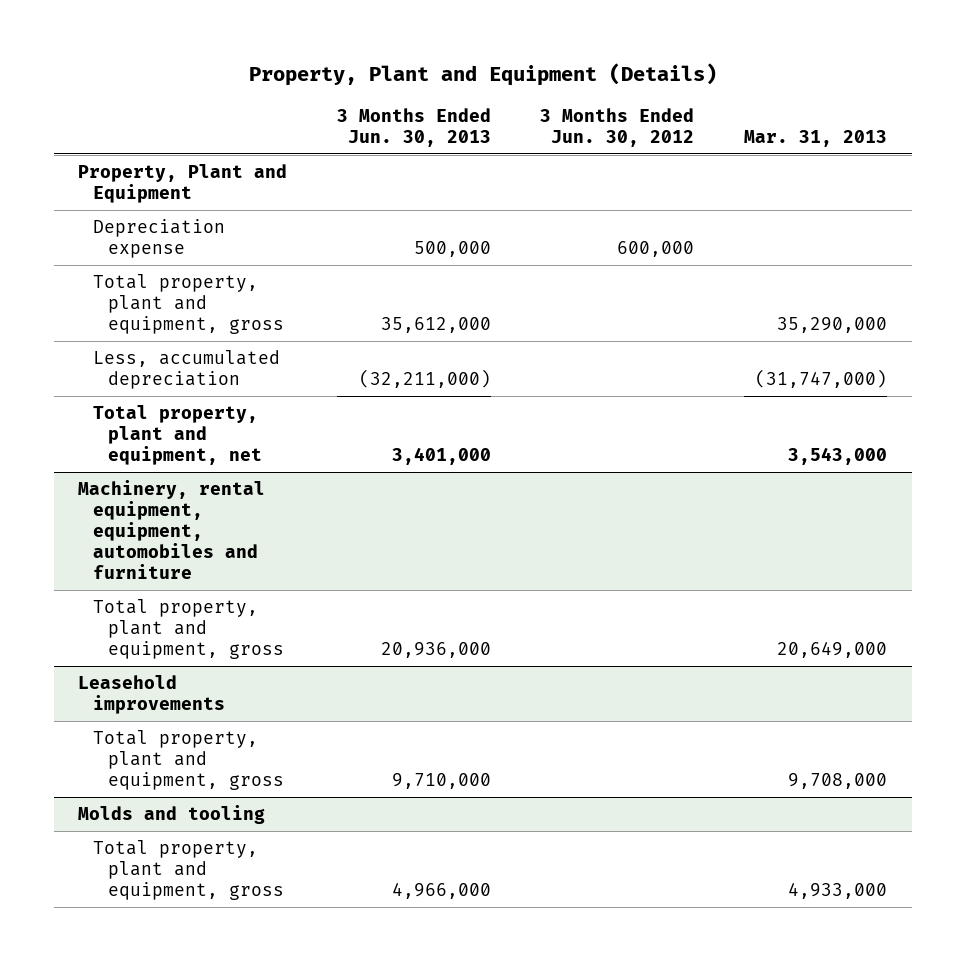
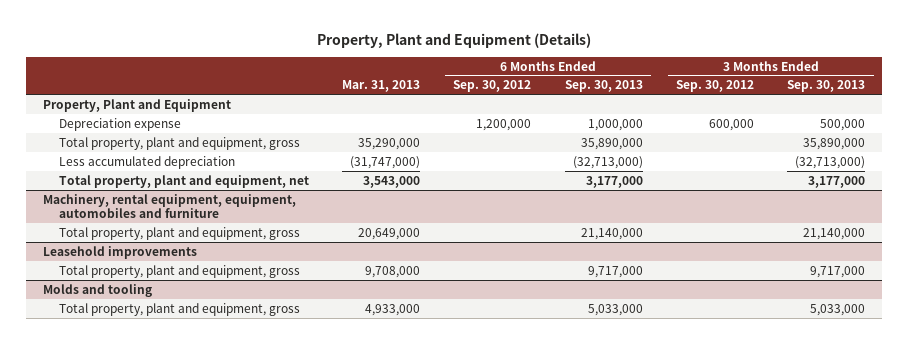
- | 3 Months Ended Jun. 30, 2013 | 3 Months Ended Jun. 30, 2012 | Mar. 31, 2013
+ | Mar. 31, 2013 | 6 Months Ended Sep. 30, 2012 | 6 Months Ended Sep. 30, 2013 | 3 Months Ended Sep. 30, 2012 | 3 Months Ended Sep. 30, 2013
- Less, accumulated depreciation | (32,211,000) | | (31,747,000)
+ Less accumulated depreciation | (31,747,000) | | (32,713,000) | | (32,713,000)

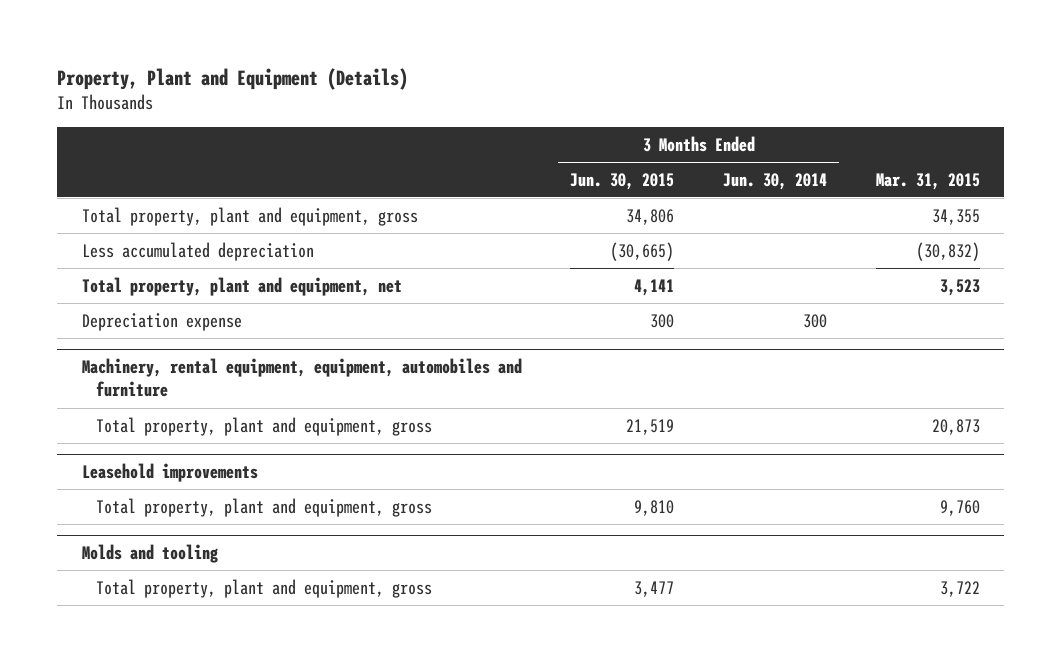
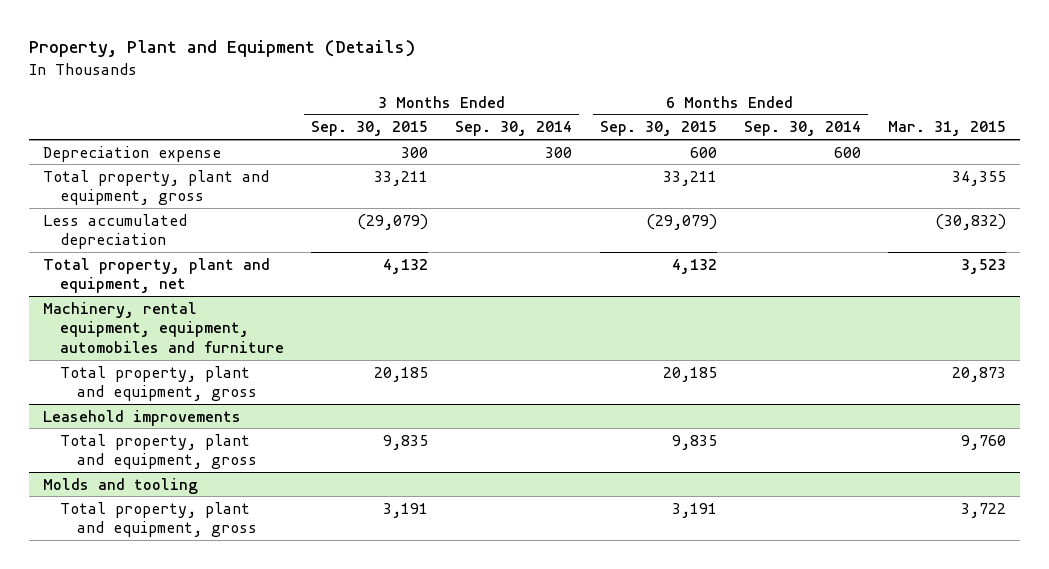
- | 3 Months Ended Jun. 30, 2015 | 3 Months Ended Jun. 30, 2014 | Mar. 31, 2015
+ | 3 Months Ended Sep. 30, 2015 | 3 Months Ended Sep. 30, 2014 | 6 Months Ended Sep. 30, 2015 | 6 Months Ended Sep. 30, 2014 | Mar. 31, 2015
moved up: Depreciation expense | 300 | 300 | 600 | 600 |

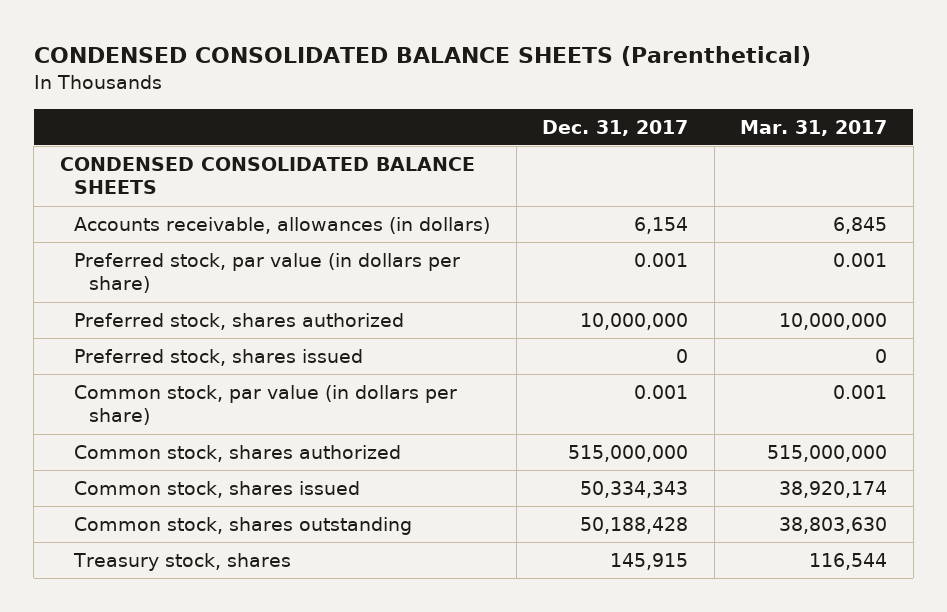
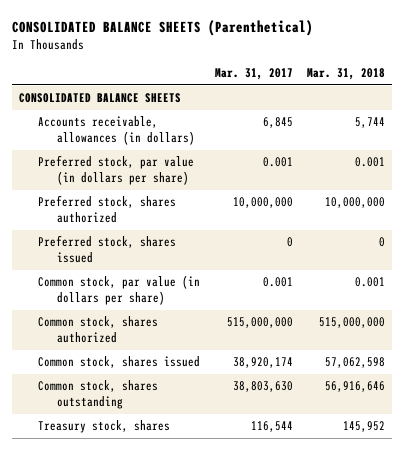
- CONDENSED CONSOLIDATED BALANCE SHEETS (Parenthetical)
+ CONSOLIDATED BALANCE SHEETS (Parenthetical)
- | Dec. 31, 2017 | Mar. 31, 2017
+ | Mar. 31, 2017 | Mar. 31, 2018
- CONDENSED CONSOLIDATED BALANCE SHEETS
+ CONSOLIDATED BALANCE SHEETS

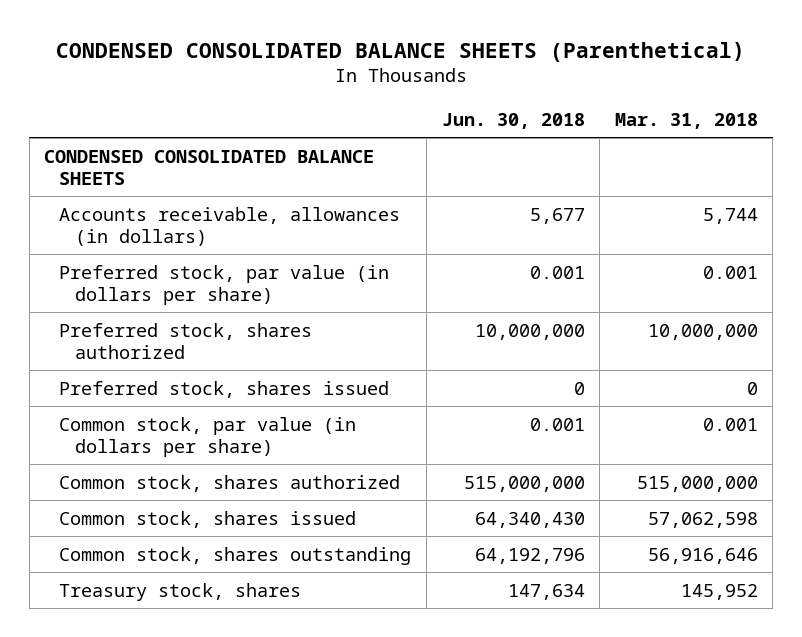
- CONSOLIDATED BALANCE SHEETS (Parenthetical)
+ CONDENSED CONSOLIDATED BALANCE SHEETS (Parenthetical)
- | Mar. 31, 2017 | Mar. 31, 2018
+ | Jun. 30, 2018 | Mar. 31, 2018
- CONSOLIDATED BALANCE SHEETS
+ CONDENSED CONSOLIDATED BALANCE SHEETS

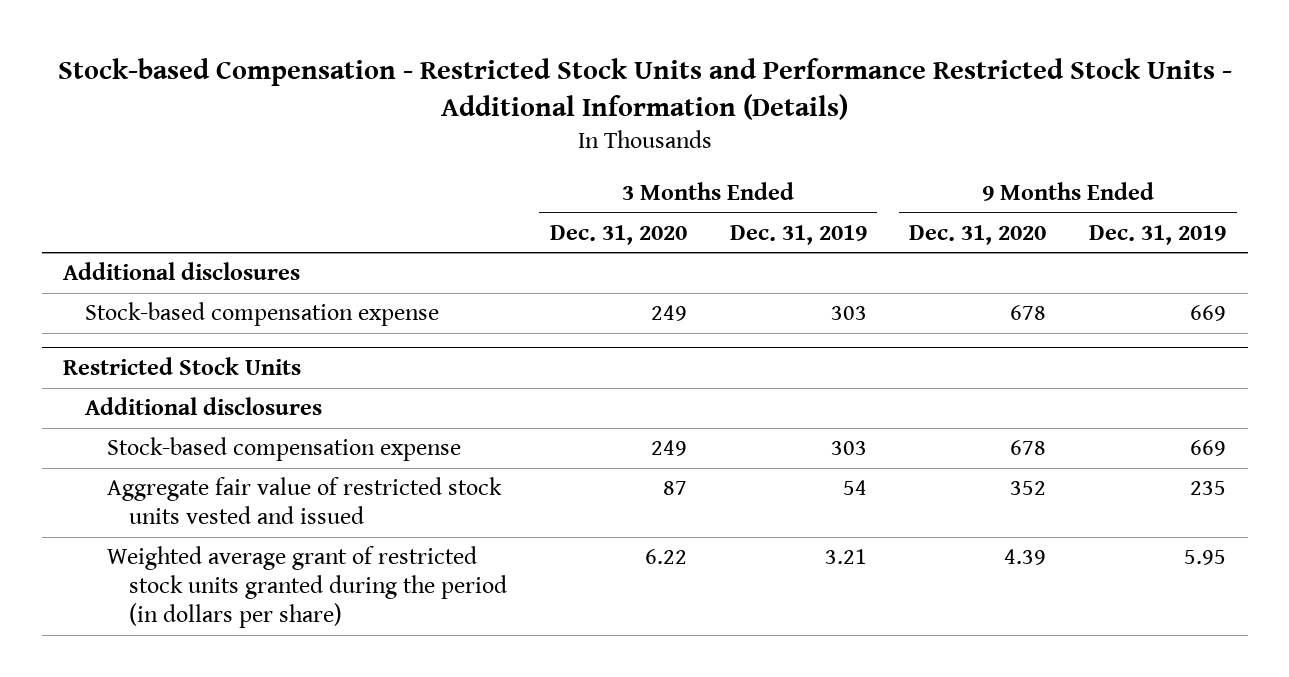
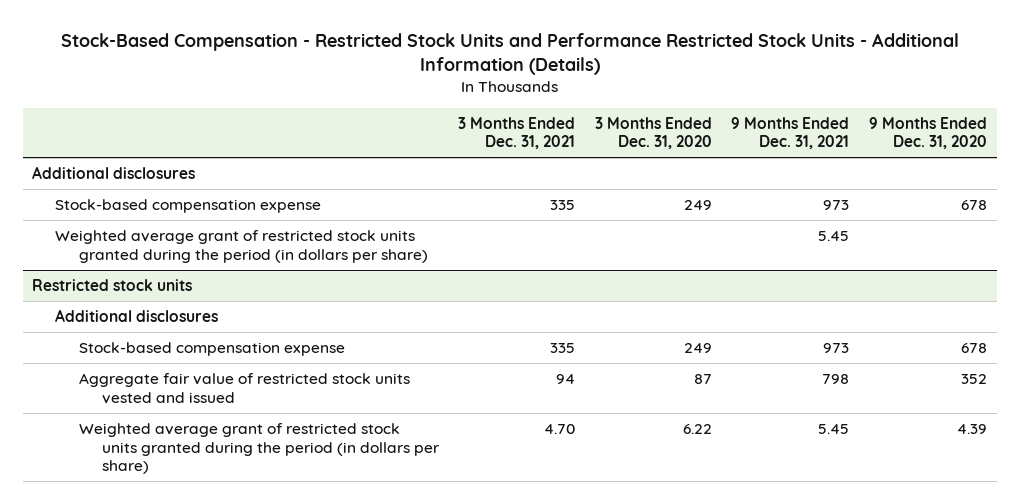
- Stock-based Compensation - Restricted Stock Units and Performance Restricted Stock Units - Additional Information (Details)
+ Stock-Based Compensation - Restricted Stock Units and Performance Restricted Stock Units - Additional Information (Details)
- | 3 Months Ended Dec. 31, 2020 | 3 Months Ended Dec. 31, 2019 | 9 Months Ended Dec. 31, 2020 | 9 Months Ended Dec. 31, 2019
+ | 3 Months Ended Dec. 31, 2021 | 3 Months Ended Dec. 31, 2020 | 9 Months Ended Dec. 31, 2021 | 9 Months Ended Dec. 31, 2020
- Restricted Stock Units
+ Weighted average grant of restricted stock units granted during the period (in dollars per share) | | | 5.45 |
+ Restricted stock units

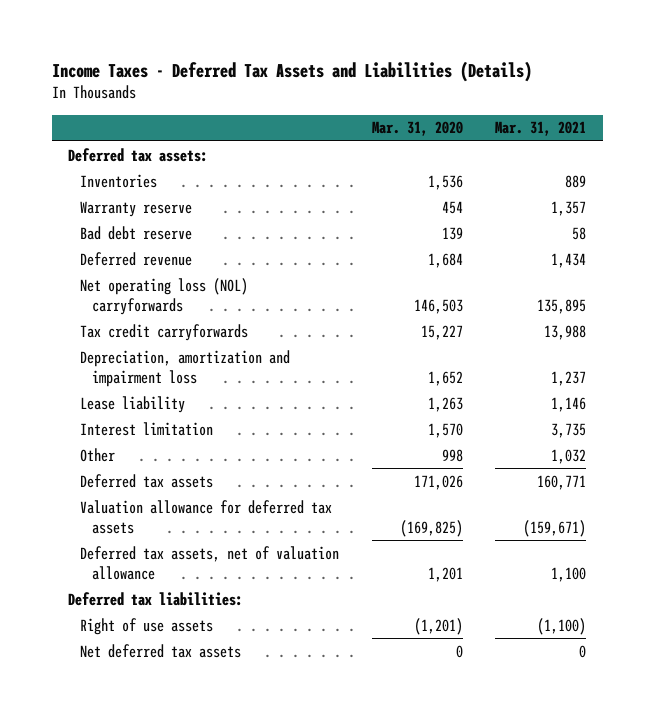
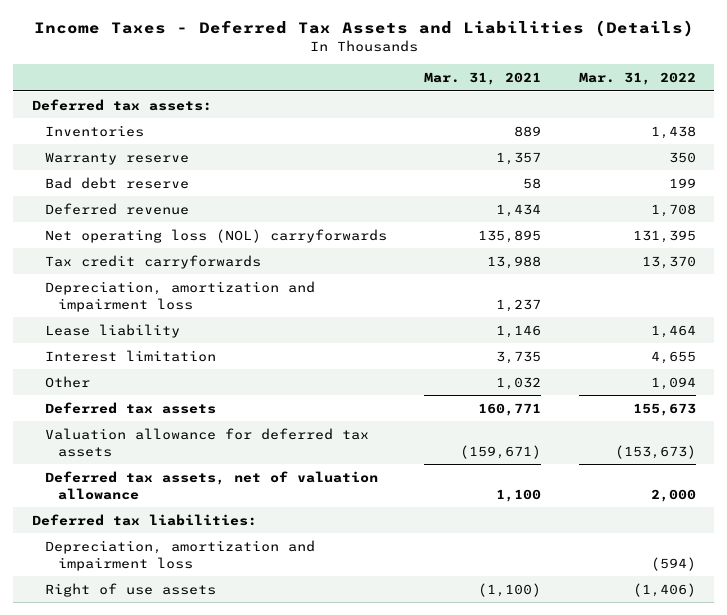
- | Mar. 31, 2020 | Mar. 31, 2021
+ | Mar. 31, 2021 | Mar. 31, 2022
+ Depreciation, amortization and impairment loss | | (594)
- Net deferred tax assets | 0 | 0

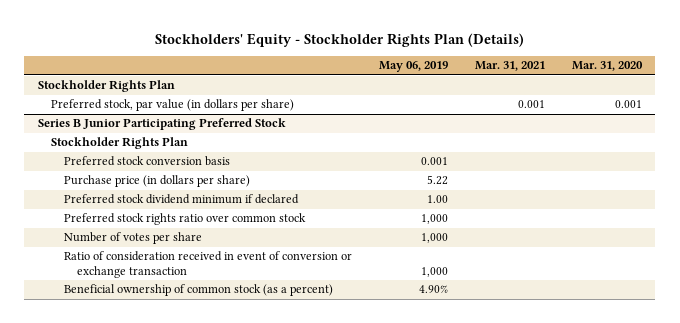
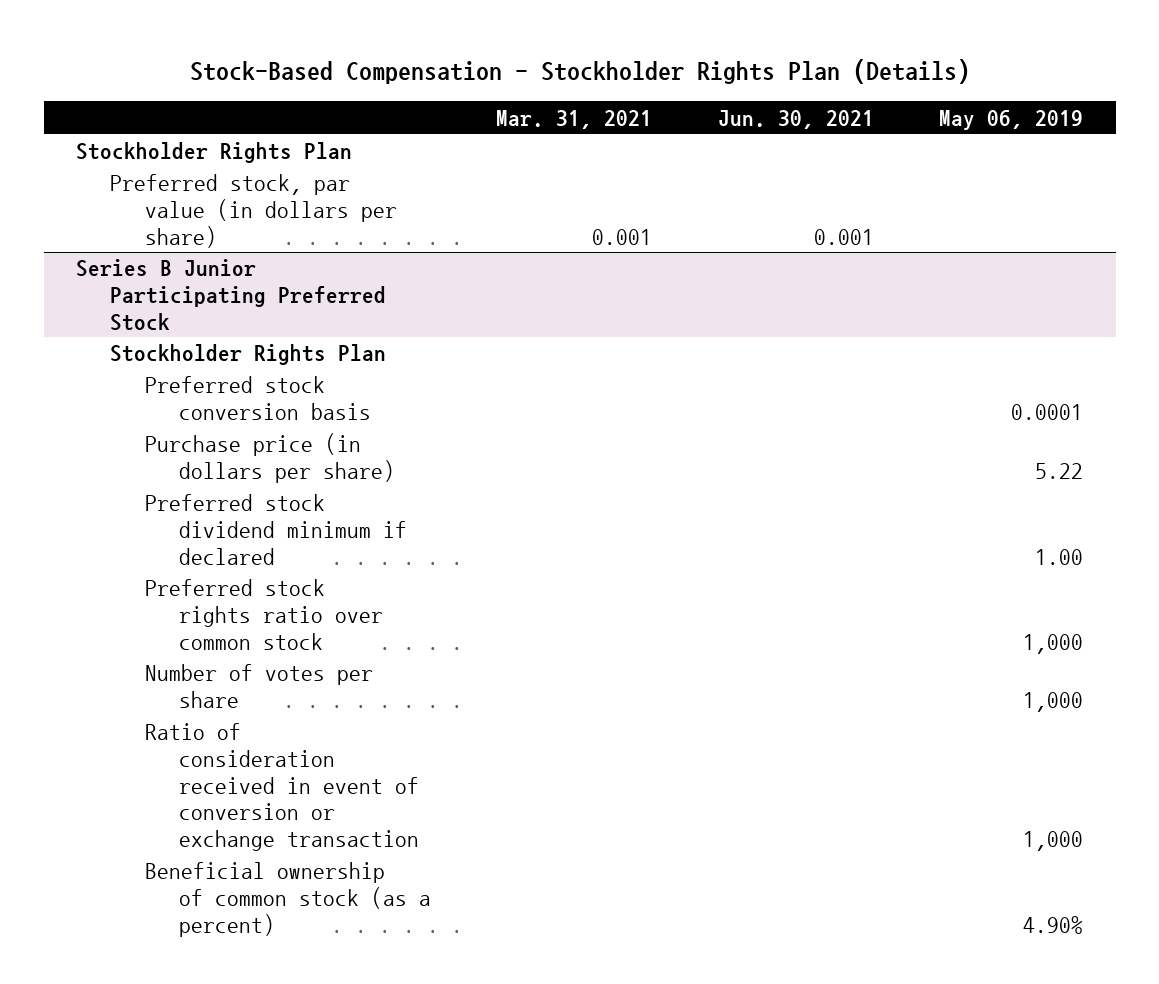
- Stockholders' Equity - Stockholder Rights Plan (Details)
+ Stock-Based Compensation - Stockholder Rights Plan (Details)
- | May 06, 2019 | Mar. 31, 2021 | Mar. 31, 2020
+ | Mar. 31, 2021 | Jun. 30, 2021 | May 06, 2019
@ Series B Junior Participating Preferred Stock
- Preferred stock conversion basis | 0.001 | |
+ Preferred stock conversion basis | | | 0.0001

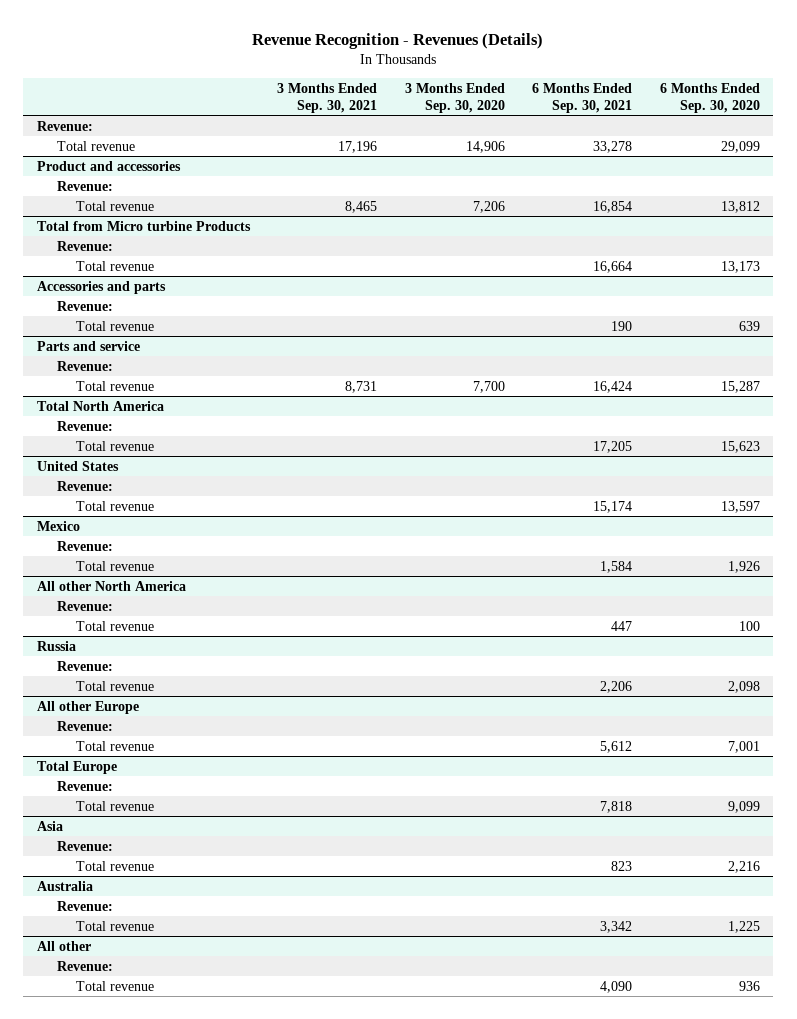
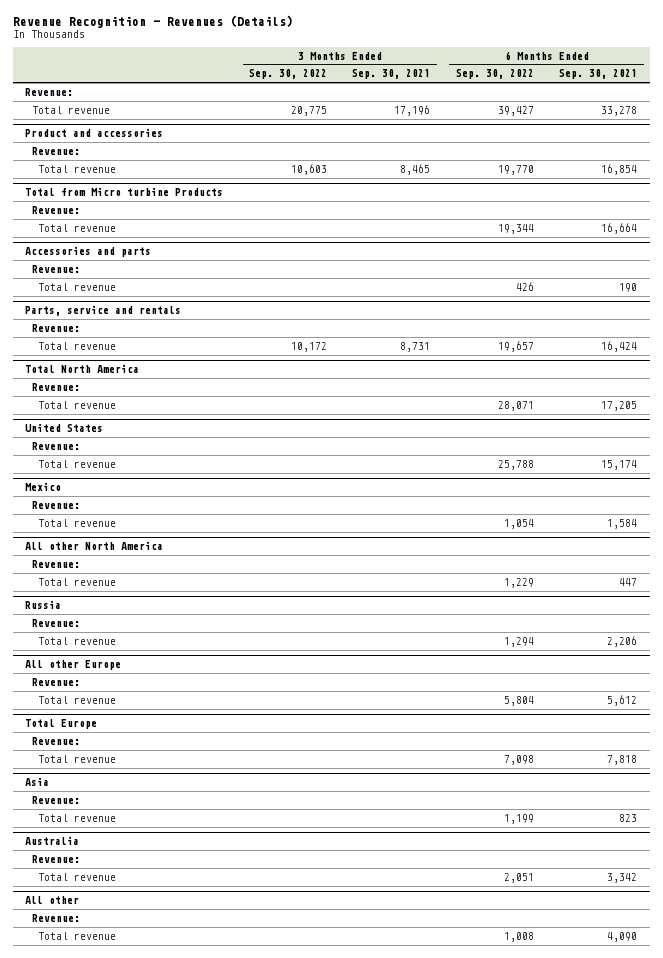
- | 3 Months Ended Sep. 30, 2021 | 3 Months Ended Sep. 30, 2020 | 6 Months Ended Sep. 30, 2021 | 6 Months Ended Sep. 30, 2020
+ | 3 Months Ended Sep. 30, 2022 | 3 Months Ended Sep. 30, 2021 | 6 Months Ended Sep. 30, 2022 | 6 Months Ended Sep. 30, 2021
- Parts and service
+ Parts, service and rentals

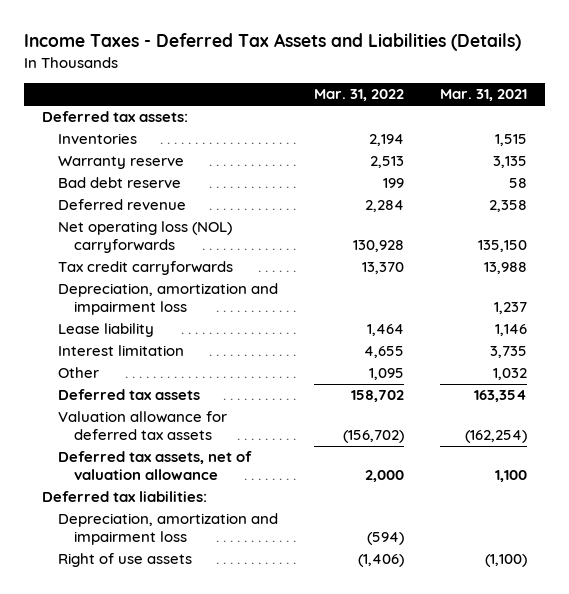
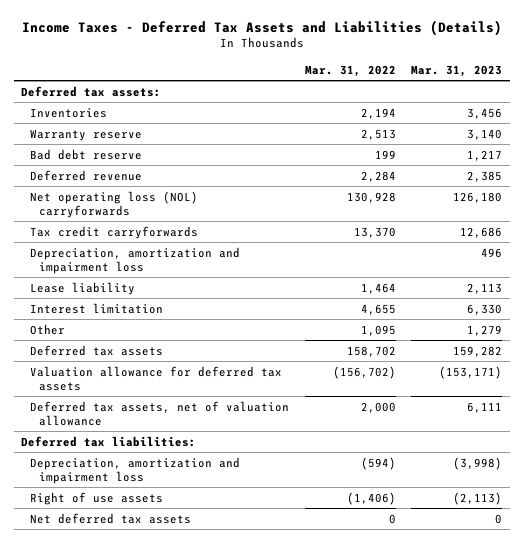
- | Mar. 31, 2022 | Mar. 31, 2021
+ | Mar. 31, 2022 | Mar. 31, 2023
+ Net deferred tax assets | 0 | 0

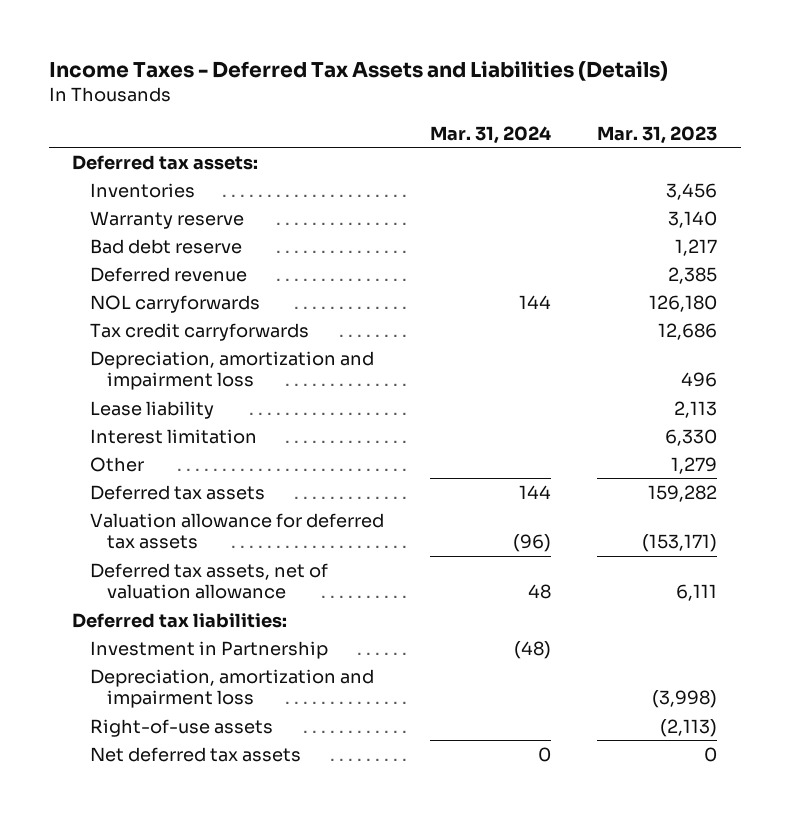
- | Mar. 31, 2022 | Mar. 31, 2023
+ | Mar. 31, 2024 | Mar. 31, 2023
- Net operating loss (NOL) carryforwards | 130,928 | 126,180
+ NOL carryforwards | 144 | 126,180
+ Investment in Partnership | (48) |
- Right of use assets | (1,406) | (2,113)
+ Right-of-use assets | | (2,113)

